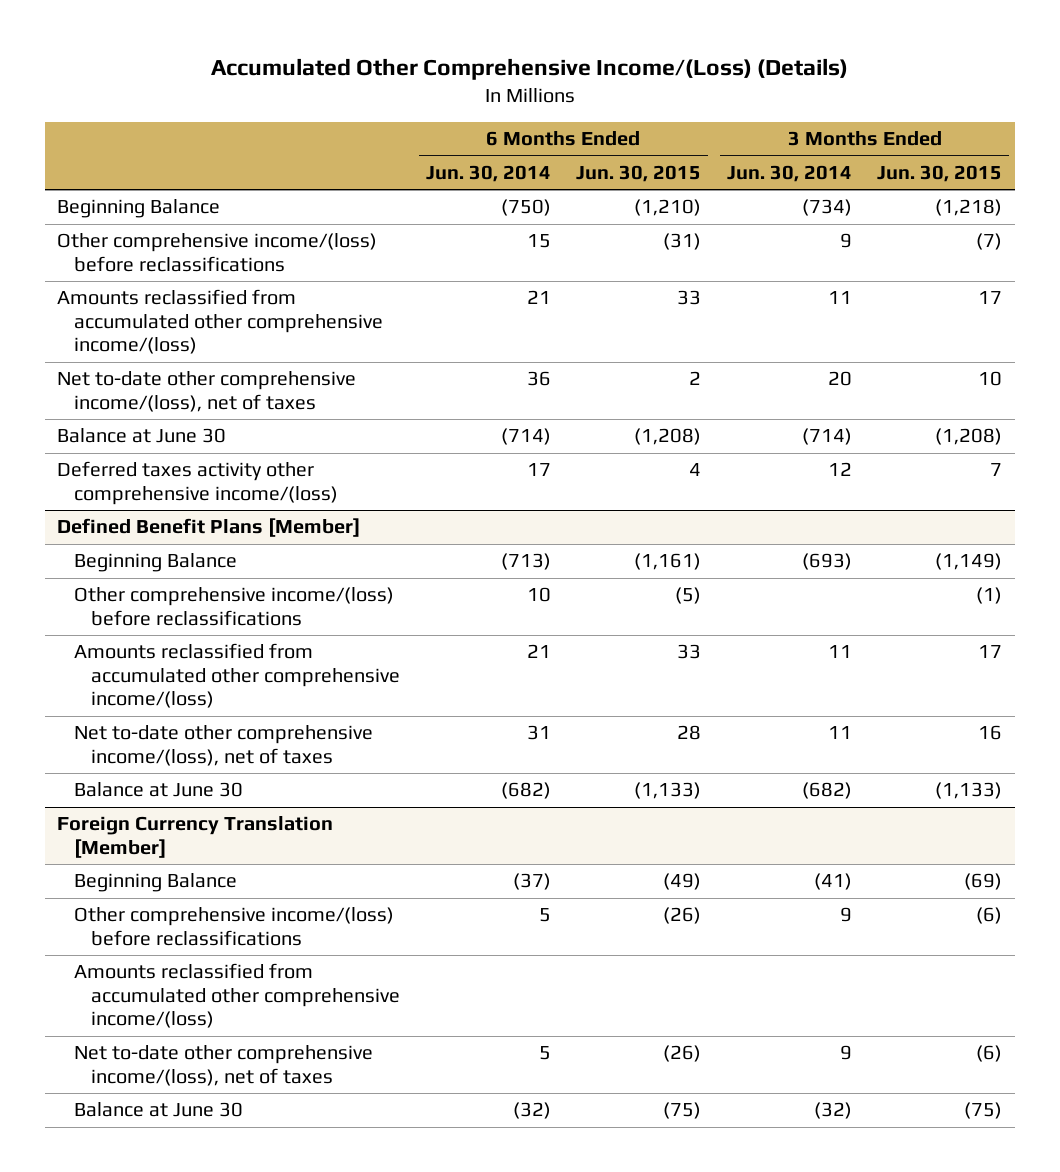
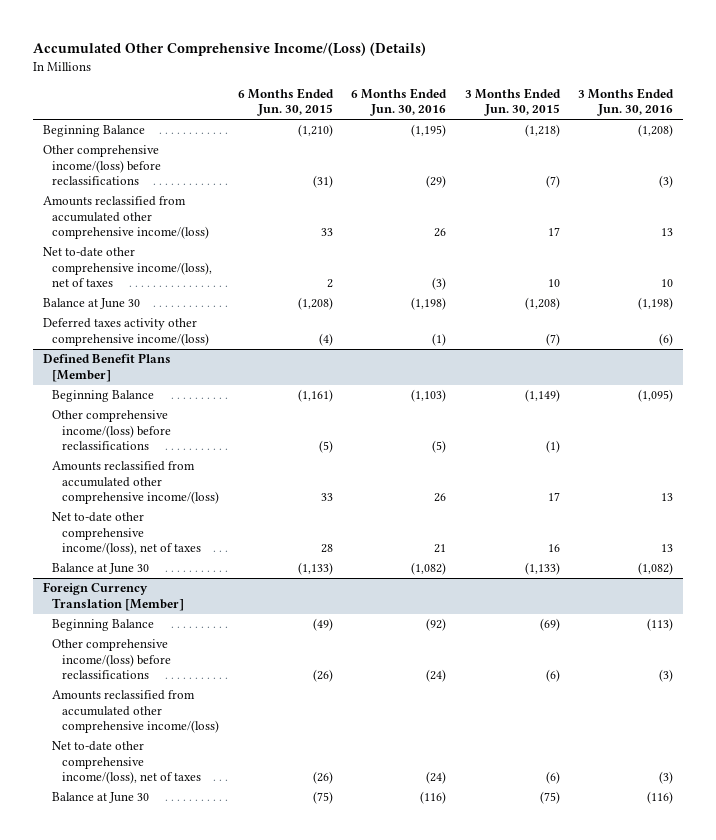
- | 6 Months Ended Jun. 30, 2014 | 6 Months Ended Jun. 30, 2015 | 3 Months Ended Jun. 30, 2014 | 3 Months Ended Jun. 30, 2015
+ | 6 Months Ended Jun. 30, 2015 | 6 Months Ended Jun. 30, 2016 | 3 Months Ended Jun. 30, 2015 | 3 Months Ended Jun. 30, 2016
- Deferred taxes activity other comprehensive income/(loss) | 17 | 4 | 12 | 7
+ Deferred taxes activity other comprehensive income/(loss) | (4) | (1) | (7) | (6)

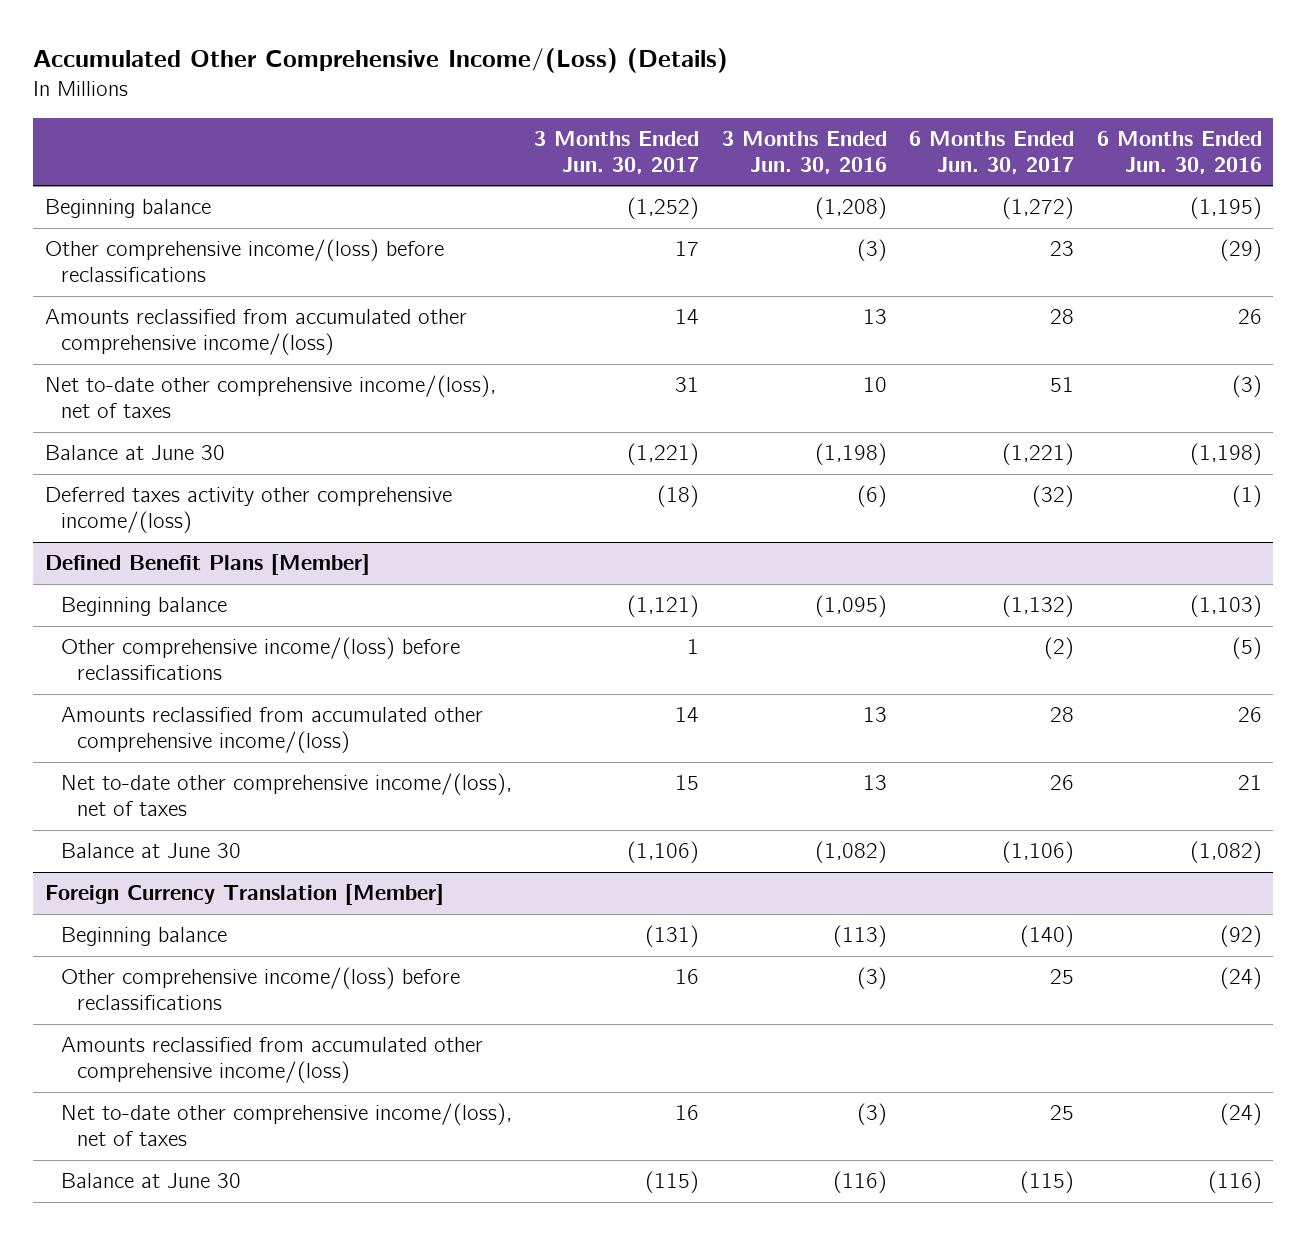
- | 6 Months Ended Jun. 30, 2015 | 6 Months Ended Jun. 30, 2016 | 3 Months Ended Jun. 30, 2015 | 3 Months Ended Jun. 30, 2016
+ | 3 Months Ended Jun. 30, 2017 | 3 Months Ended Jun. 30, 2016 | 6 Months Ended Jun. 30, 2017 | 6 Months Ended Jun. 30, 2016
- Beginning Balance | (1,210) | (1,195) | (1,218) | (1,208)
+ Beginning balance | (1,252) | (1,208) | (1,272) | (1,195)
@ Defined Benefit Plans [Member]
- Beginning Balance | (1,161) | (1,103) | (1,149) | (1,095)
+ Beginning balance | (1,121) | (1,095) | (1,132) | (1,103)
@ Foreign Currency Translation [Member]
- Beginning Balance | (49) | (92) | (69) | (113)
+ Beginning balance | (131) | (113) | (140) | (92)

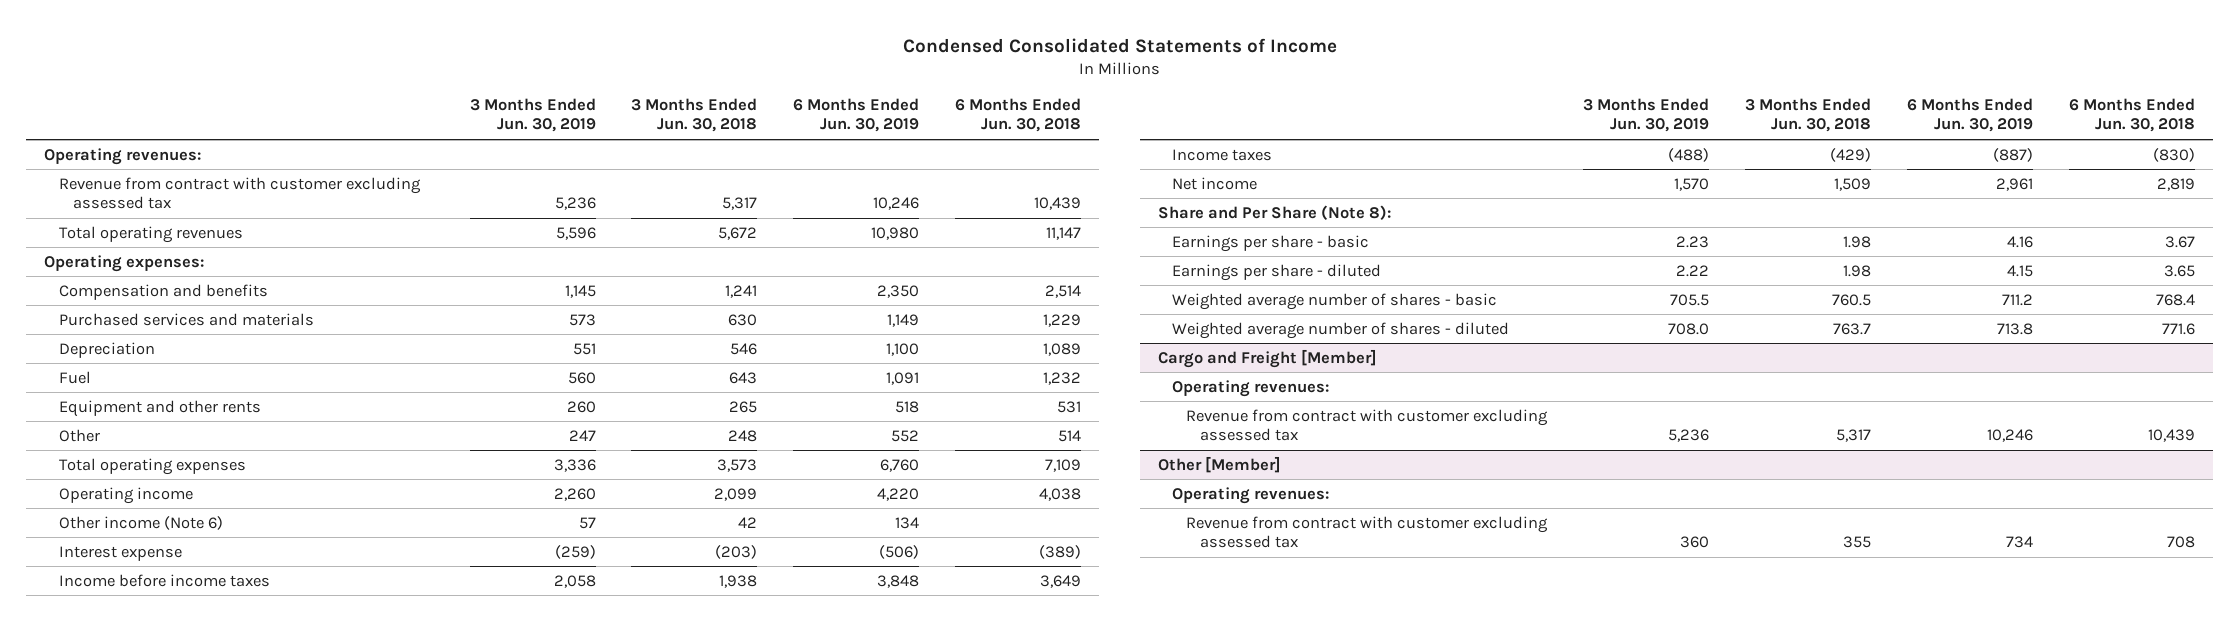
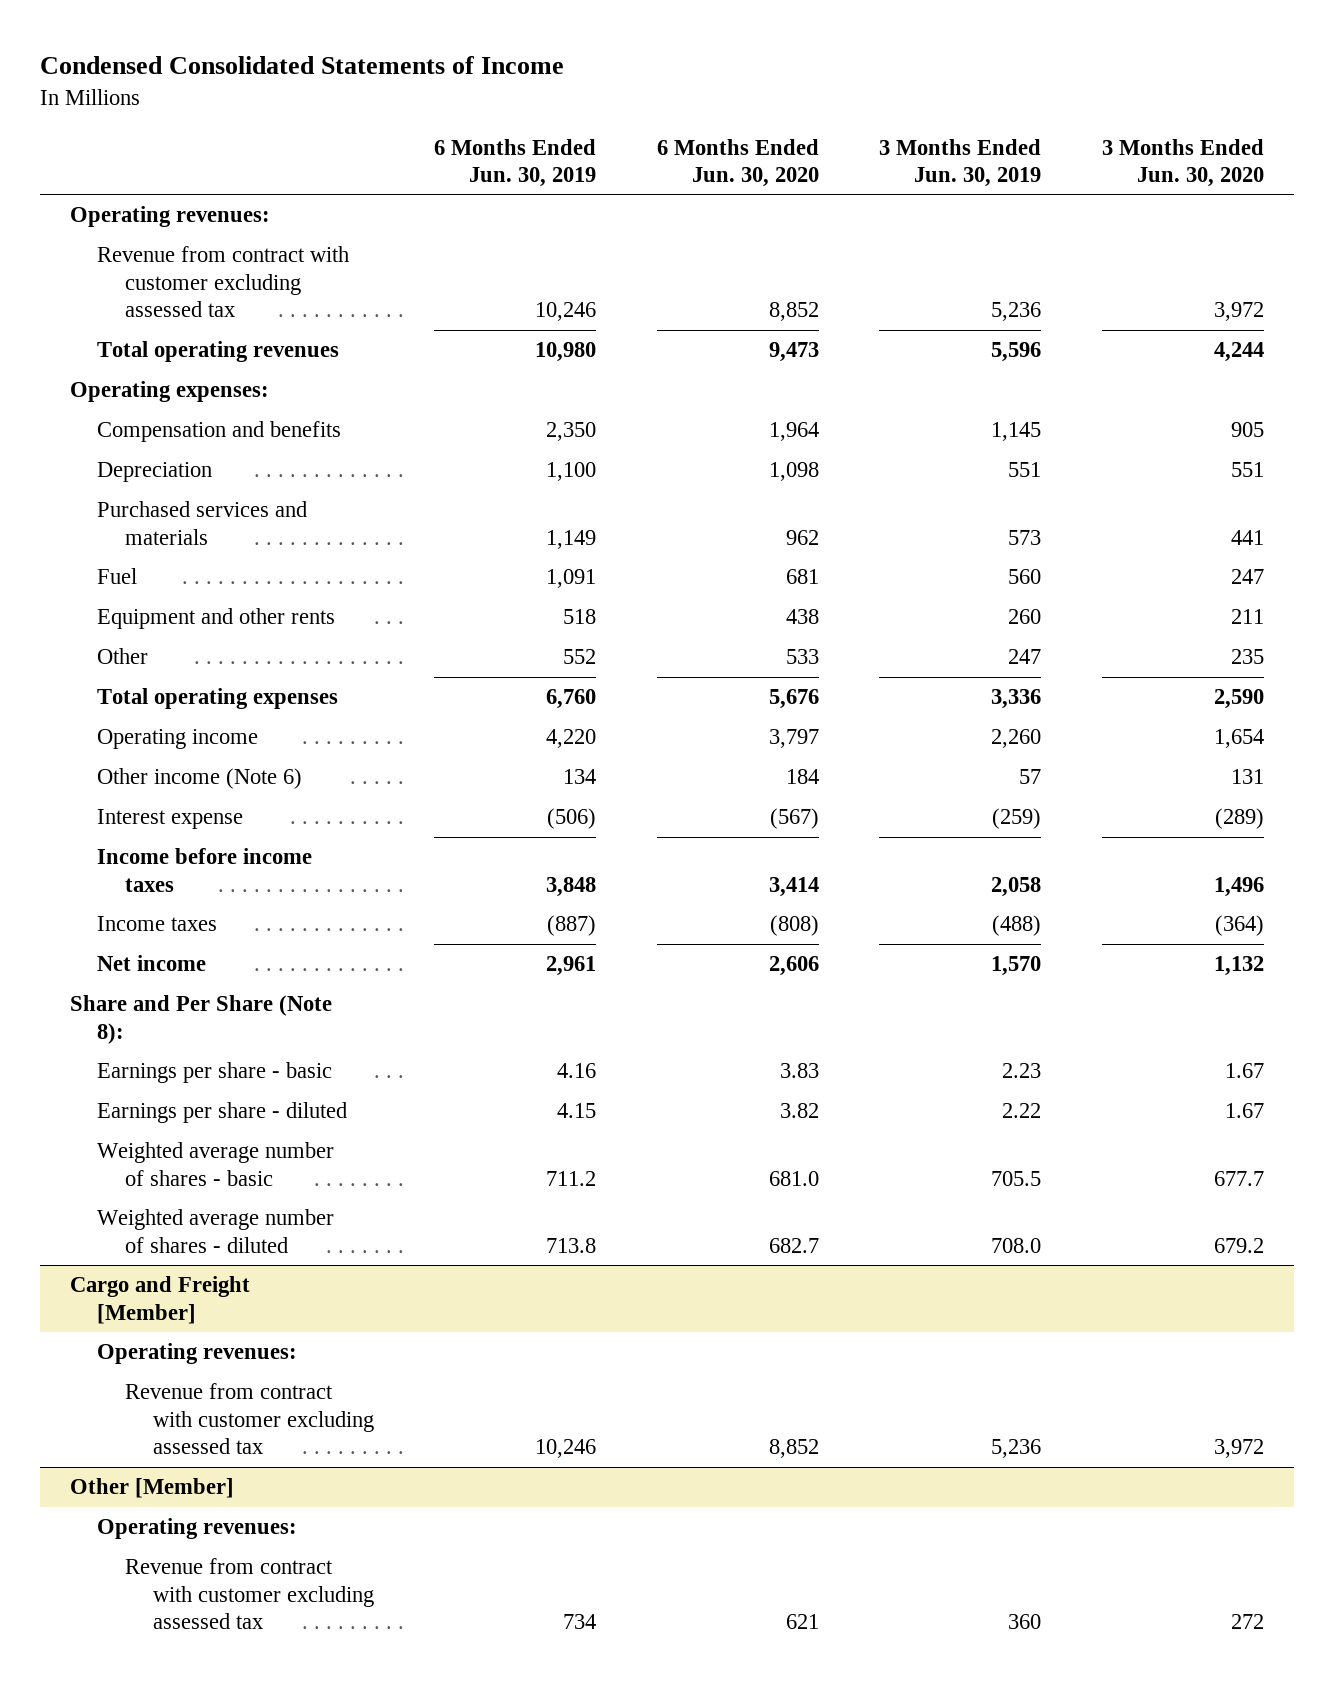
- | 3 Months Ended Jun. 30, 2019 | 3 Months Ended Jun. 30, 2018 | 6 Months Ended Jun. 30, 2019 | 6 Months Ended Jun. 30, 2018
+ | 6 Months Ended Jun. 30, 2019 | 6 Months Ended Jun. 30, 2020 | 3 Months Ended Jun. 30, 2019 | 3 Months Ended Jun. 30, 2020
moved down: Purchased services and materials | 1,149 | 962 | 573 | 441

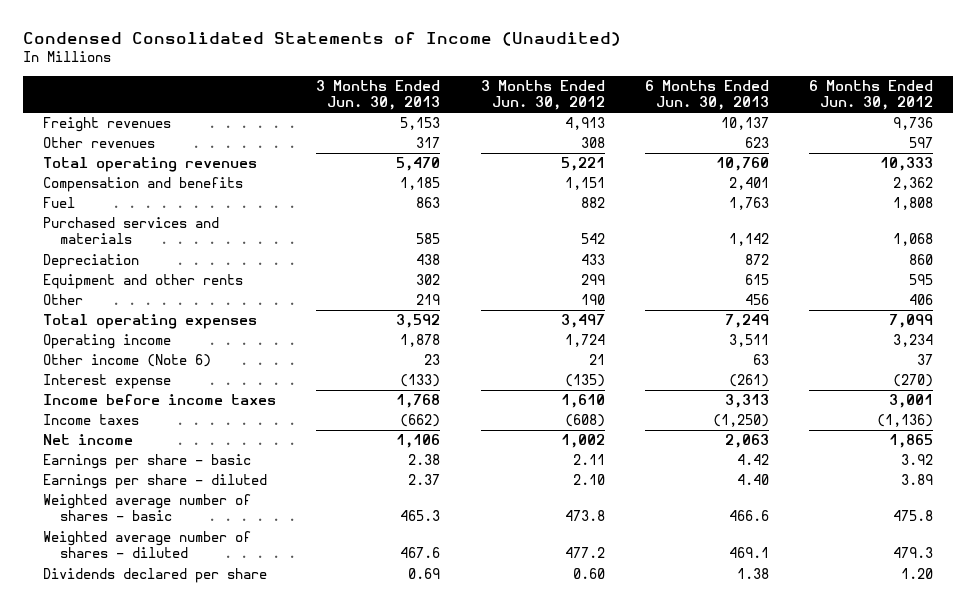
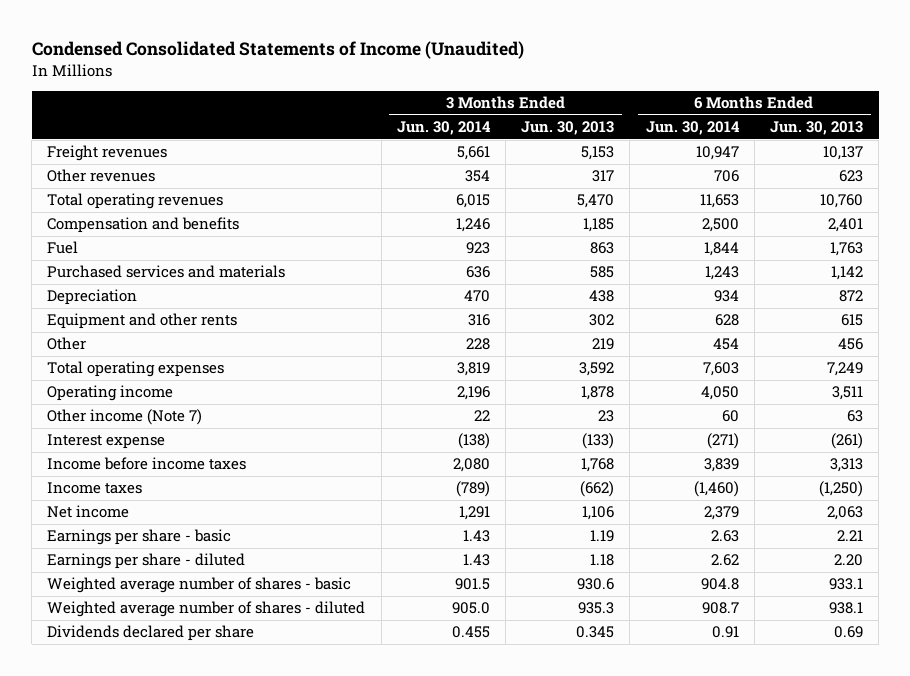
- | 3 Months Ended Jun. 30, 2013 | 3 Months Ended Jun. 30, 2012 | 6 Months Ended Jun. 30, 2013 | 6 Months Ended Jun. 30, 2012
+ | 3 Months Ended Jun. 30, 2014 | 3 Months Ended Jun. 30, 2013 | 6 Months Ended Jun. 30, 2014 | 6 Months Ended Jun. 30, 2013
- Other income (Note 6) | 23 | 21 | 63 | 37
+ Other income (Note 7) | 22 | 23 | 60 | 63
- Earnings per share - basic | 2.38 | 2.11 | 4.42 | 3.92
- Earnings per share - diluted | 2.37 | 2.10 | 4.40 | 3.89
- Weighted average number of shares - basic | 465.3 | 473.8 | 466.6 | 475.8
- Weighted average number of shares - diluted | 467.6 | 477.2 | 469.1 | 479.3
- Dividends declared per share | 0.69 | 0.60 | 1.38 | 1.20
+ Earnings per share - basic | 1.43 | 1.19 | 2.63 | 2.21
+ Earnings per share - diluted | 1.43 | 1.18 | 2.62 | 2.20
+ Weighted average number of shares - basic | 901.5 | 930.6 | 904.8 | 933.1
+ Weighted average number of shares - diluted | 905.0 | 935.3 | 908.7 | 938.1
+ Dividends declared per share | 0.455 | 0.345 | 0.91 | 0.69

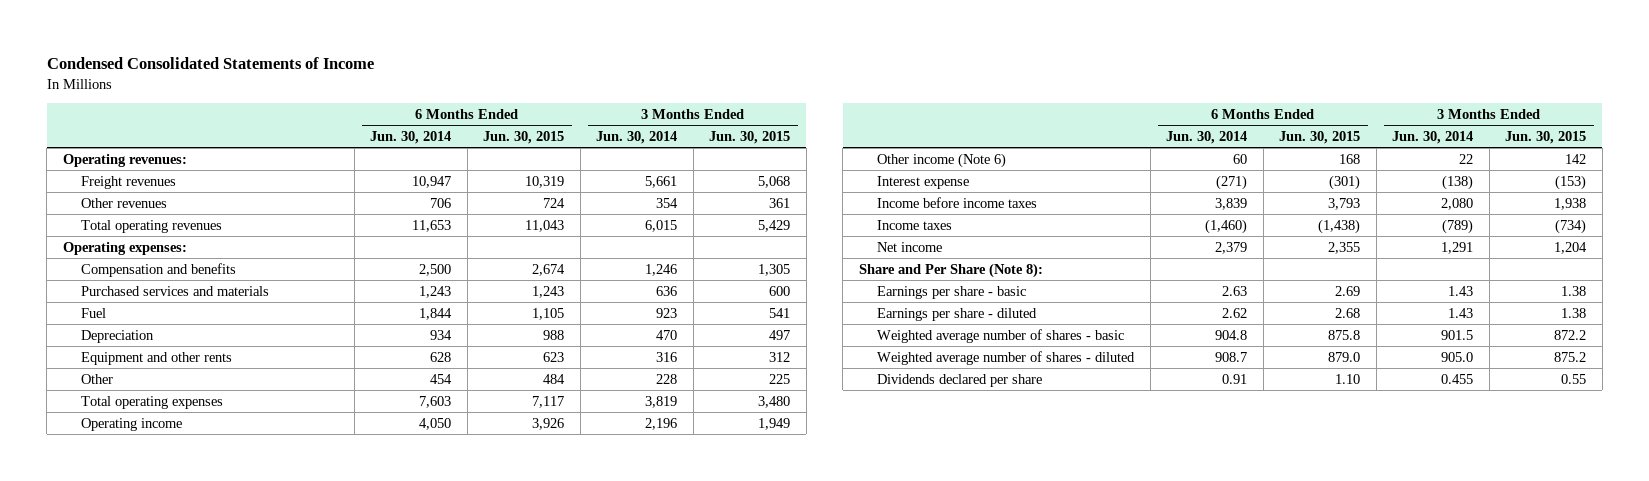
- Condensed Consolidated Statements of Income (Unaudited)
+ Condensed Consolidated Statements of Income
- | 3 Months Ended Jun. 30, 2014 | 3 Months Ended Jun. 30, 2013 | 6 Months Ended Jun. 30, 2014 | 6 Months Ended Jun. 30, 2013
+ | 6 Months Ended Jun. 30, 2014 | 6 Months Ended Jun. 30, 2015 | 3 Months Ended Jun. 30, 2014 | 3 Months Ended Jun. 30, 2015
+ Operating revenues:
+ Operating expenses:
moved down: Fuel | 1,844 | 1,105 | 923 | 541
- Other income (Note 7) | 22 | 23 | 60 | 63
+ Other income (Note 6) | 60 | 168 | 22 | 142
+ Share and Per Share (Note 8):

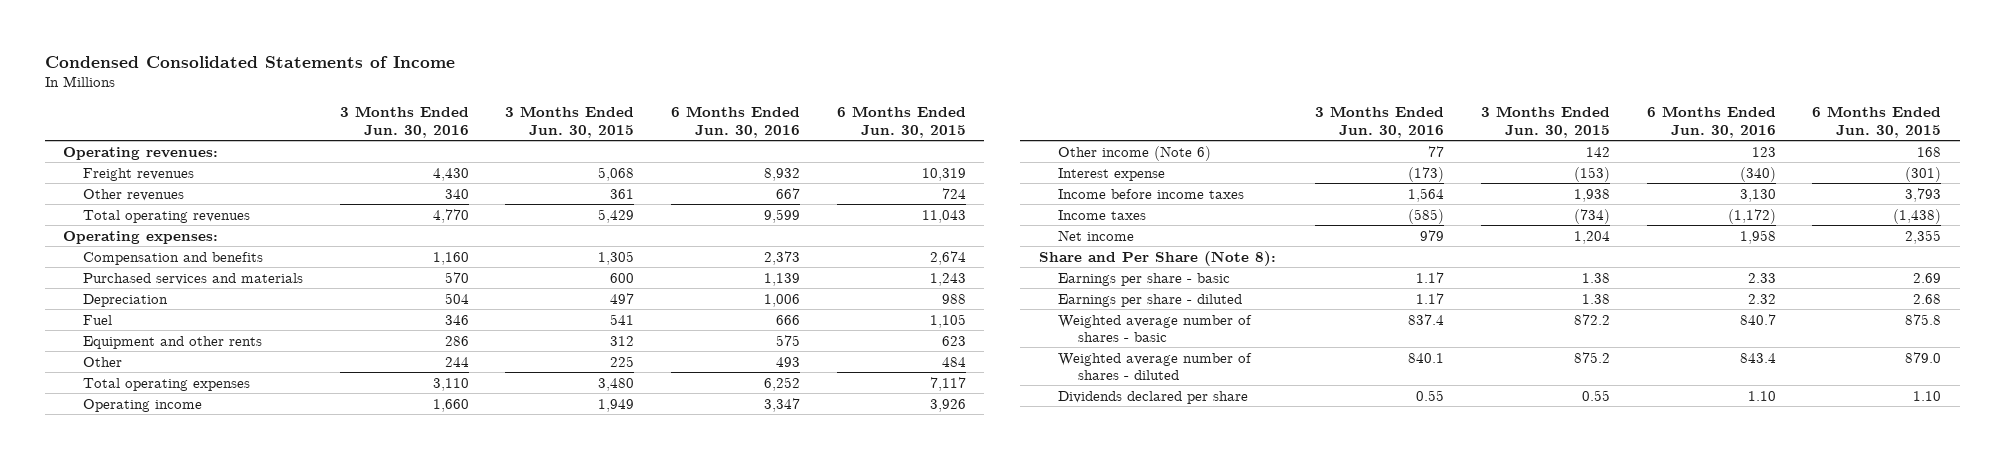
- | 6 Months Ended Jun. 30, 2014 | 6 Months Ended Jun. 30, 2015 | 3 Months Ended Jun. 30, 2014 | 3 Months Ended Jun. 30, 2015
+ | 3 Months Ended Jun. 30, 2016 | 3 Months Ended Jun. 30, 2015 | 6 Months Ended Jun. 30, 2016 | 6 Months Ended Jun. 30, 2015
moved down: Fuel | 346 | 541 | 666 | 1,105

